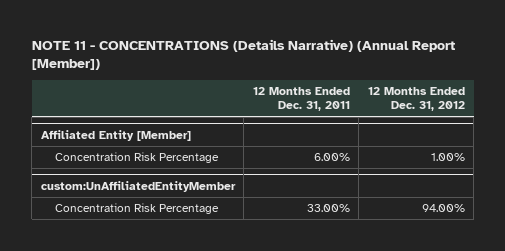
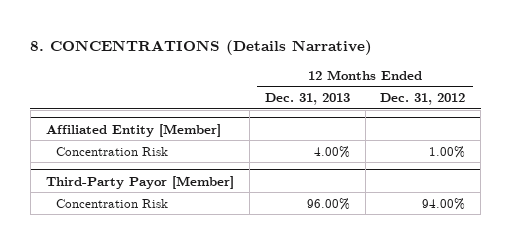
- NOTE 11 - CONCENTRATIONS (Details Narrative) (Annual Report [Member])
+ 8. CONCENTRATIONS (Details Narrative)
- | 12 Months Ended Dec. 31, 2011 | 12 Months Ended Dec. 31, 2012
+ | 12 Months Ended Dec. 31, 2013 | 12 Months Ended Dec. 31, 2012
@ Affiliated Entity [Member]
- Concentration Risk Percentage | 6.00% | 1.00%
- custom:UnAffiliatedEntityMember
- Concentration Risk Percentage | 33.00% | 94.00%
@ Affiliated Entity [Member]
+ Concentration Risk | 4.00% | 1.00%
+ Third-Party Payor [Member]
+ Concentration Risk | 96.00% | 94.00%

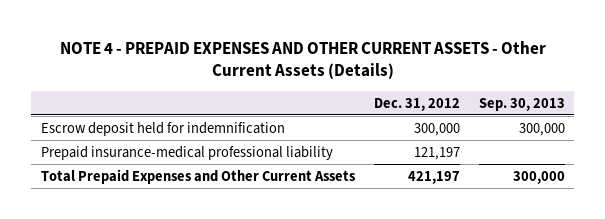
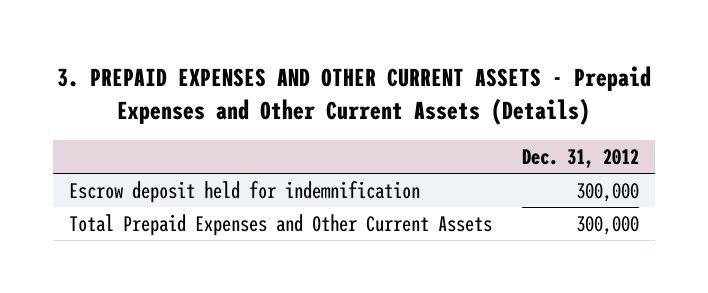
- NOTE 4 - PREPAID EXPENSES AND OTHER CURRENT ASSETS - Other Current Assets (Details)
+ 3. PREPAID EXPENSES AND OTHER CURRENT ASSETS - Prepaid Expenses and Other Current Assets (Details)
- | Dec. 31, 2012 | Sep. 30, 2013
+ | Dec. 31, 2012
- Prepaid insurance-medical professional liability | 121,197 |
- Total Prepaid Expenses and Other Current Assets | 421,197 | 300,000
+ Total Prepaid Expenses and Other Current Assets | 300,000

